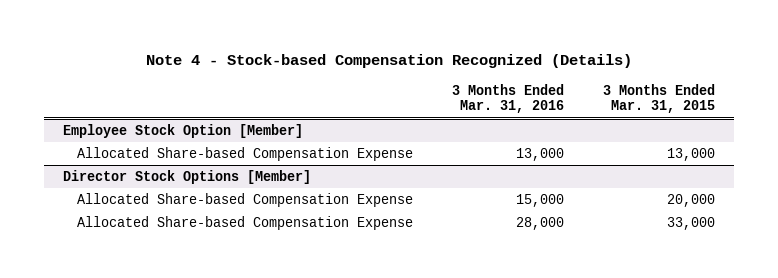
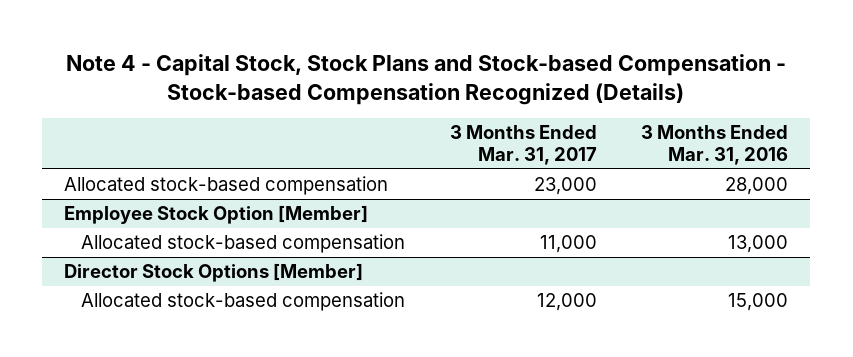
- Note 4 - Stock-based Compensation Recognized (Details)
+ Note 4 - Capital Stock, Stock Plans and Stock-based Compensation - Stock-based Compensation Recognized (Details)
- | 3 Months Ended Mar. 31, 2016 | 3 Months Ended Mar. 31, 2015
+ | 3 Months Ended Mar. 31, 2017 | 3 Months Ended Mar. 31, 2016
+ Allocated stock-based compensation | 23,000 | 28,000
@ Employee Stock Option [Member]
- Allocated Share-based Compensation Expense | 13,000 | 13,000
+ Allocated stock-based compensation | 11,000 | 13,000
@ Director Stock Options [Member]
- Allocated Share-based Compensation Expense | 15,000 | 20,000
- Allocated Share-based Compensation Expense | 28,000 | 33,000
+ Allocated stock-based compensation | 12,000 | 15,000

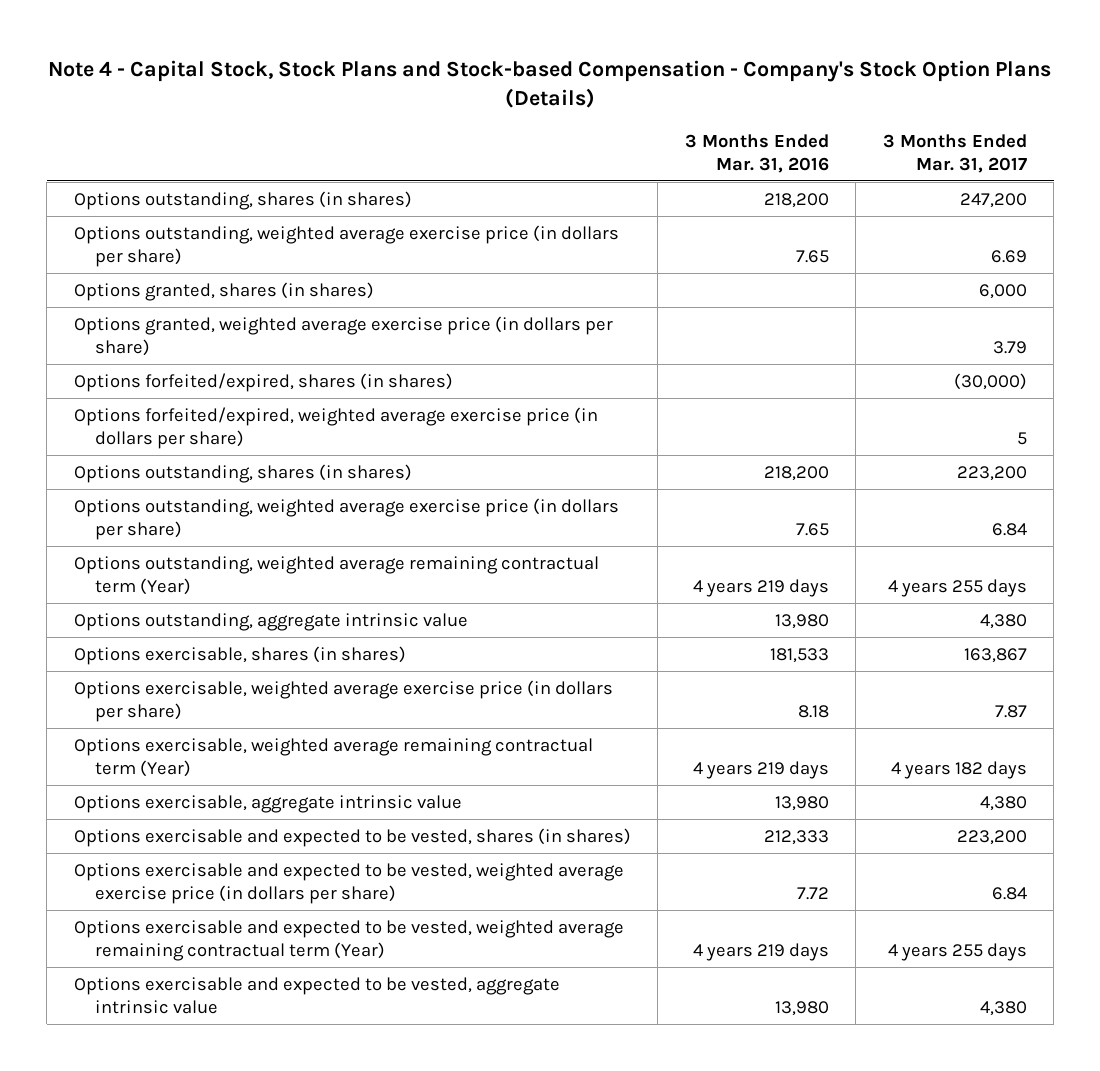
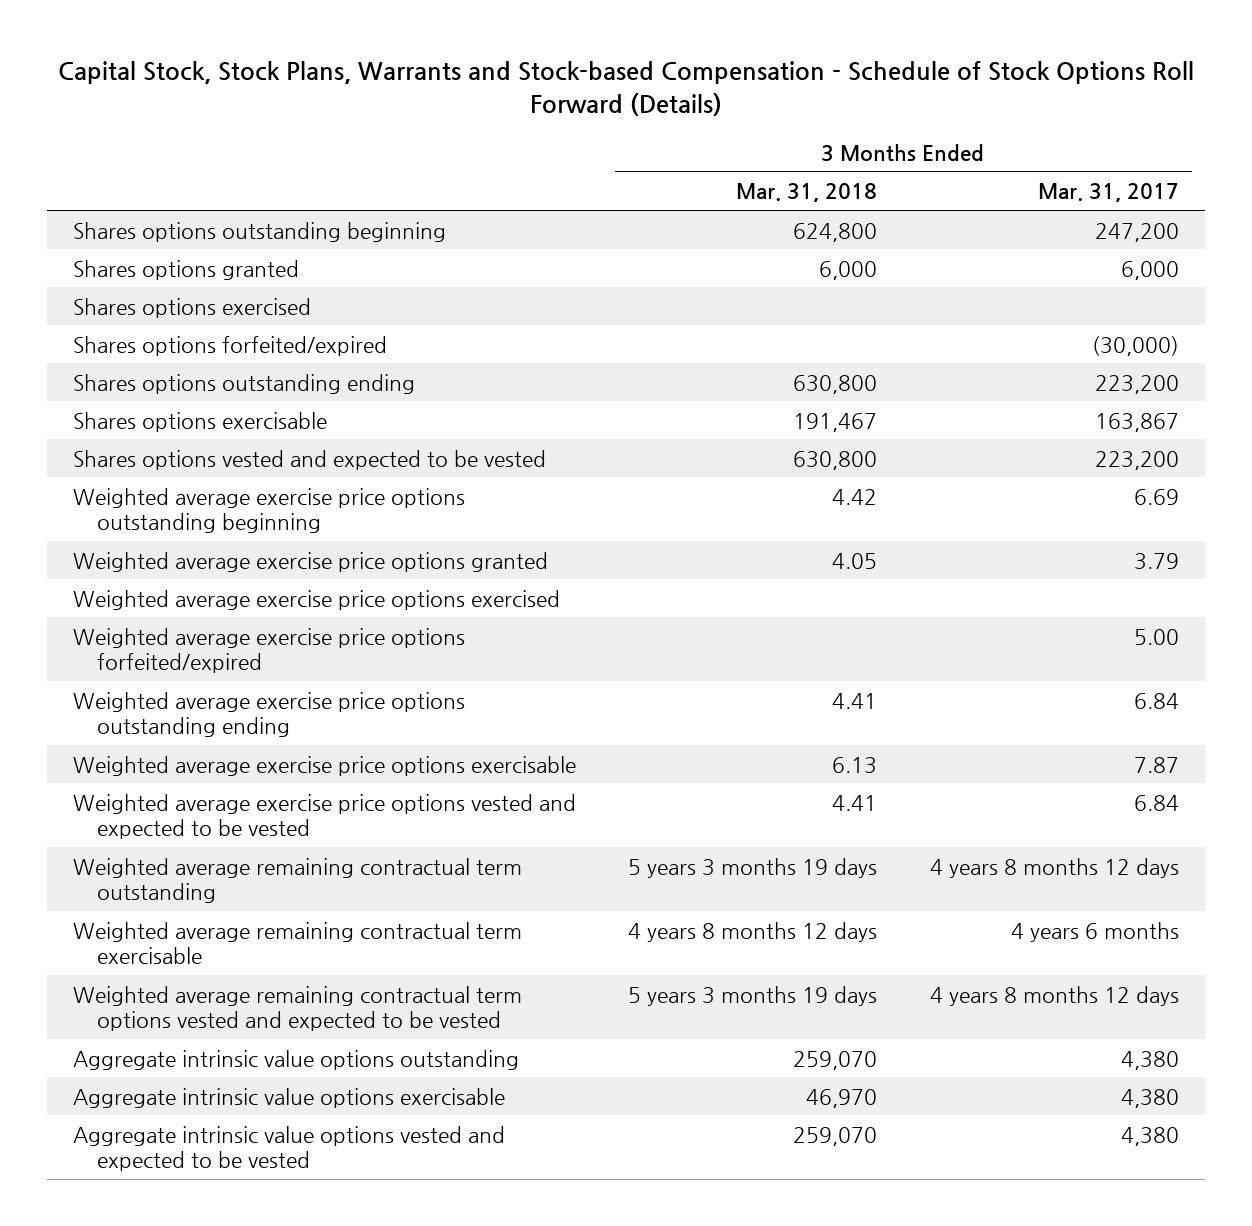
- Note 4 - Capital Stock, Stock Plans and Stock-based Compensation - Company's Stock Option Plans (Details)
+ Capital Stock, Stock Plans, Warrants and Stock-based Compensation - Schedule of Stock Options Roll Forward (Details)
- | 3 Months Ended Mar. 31, 2016 | 3 Months Ended Mar. 31, 2017
+ | 3 Months Ended Mar. 31, 2018 | 3 Months Ended Mar. 31, 2017
- Options outstanding, shares (in shares) | 218,200 | 247,200
- Options outstanding, weighted average exercise price (in dollars per share) | 7.65 | 6.69
- Options granted, shares (in shares) | | 6,000
- Options granted, weighted average exercise price (in dollars per share) | | 3.79
- Options forfeited/expired, shares (in shares) | | (30,000)
- Options forfeited/expired, weighted average exercise price (in dollars per share) | | 5
- Options outstanding, shares (in shares) | 218,200 | 223,200
- Options outstanding, weighted average exercise price (in dollars per share) | 7.65 | 6.84
- Options outstanding, weighted average remaining contractual term (Year) | 4 years 219 days | 4 years 255 days
- Options outstanding, aggregate intrinsic value | 13,980 | 4,380
- Options exercisable, shares (in shares) | 181,533 | 163,867
- Options exercisable, weighted average exercise price (in dollars per share) | 8.18 | 7.87
- Options exercisable, weighted average remaining contractual term (Year) | 4 years 219 days | 4 years 182 days
- Options exercisable, aggregate intrinsic value | 13,980 | 4,380
- Options exercisable and expected to be vested, shares (in shares) | 212,333 | 223,200
- Options exercisable and expected to be vested, weighted average exercise price (in dollars per share) | 7.72 | 6.84
- Options exercisable and expected to be vested, weighted average remaining contractual term (Year) | 4 years 219 days | 4 years 255 days
- Options exercisable and expected to be vested, aggregate intrinsic value | 13,980 | 4,380
+ Shares options outstanding beginning | 624,800 | 247,200
+ Shares options granted | 6,000 | 6,000
+ Shares options exercised
+ Shares options forfeited/expired | | (30,000)
+ Shares options outstanding ending | 630,800 | 223,200
+ Shares options exercisable | 191,467 | 163,867
+ Shares options vested and expected to be vested | 630,800 | 223,200
+ Weighted average exercise price options outstanding beginning | 4.42 | 6.69
+ Weighted average exercise price options granted | 4.05 | 3.79
+ Weighted average exercise price options exercised
+ Weighted average exercise price options forfeited/expired | | 5.00
+ Weighted average exercise price options outstanding ending | 4.41 | 6.84
+ Weighted average exercise price options exercisable | 6.13 | 7.87
+ Weighted average exercise price options vested and expected to be vested | 4.41 | 6.84
+ Weighted average remaining contractual term outstanding | 5 years 3 months 19 days | 4 years 8 months 12 days
+ Weighted average remaining contractual term exercisable | 4 years 8 months 12 days | 4 years 6 months
+ Weighted average remaining contractual term options vested and expected to be vested | 5 years 3 months 19 days | 4 years 8 months 12 days
+ Aggregate intrinsic value options outstanding | 259,070 | 4,380
+ Aggregate intrinsic value options exercisable | 46,970 | 4,380
+ Aggregate intrinsic value options vested and expected to be vested | 259,070 | 4,380

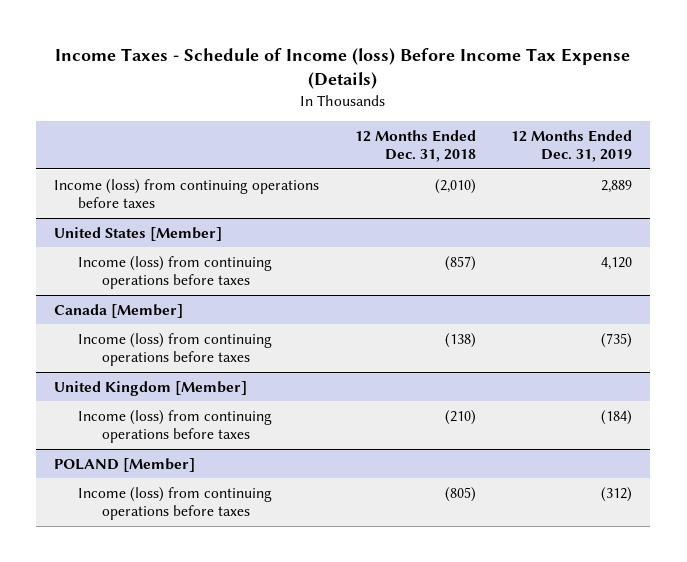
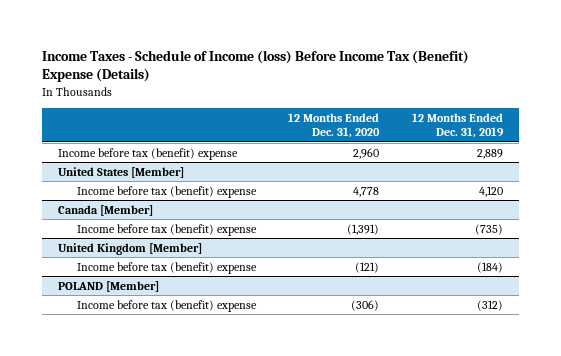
- Income Taxes - Schedule of Income (loss) Before Income Tax Expense (Details)
+ Income Taxes - Schedule of Income (loss) Before Income Tax (Benefit) Expense (Details)
- | 12 Months Ended Dec. 31, 2018 | 12 Months Ended Dec. 31, 2019
+ | 12 Months Ended Dec. 31, 2020 | 12 Months Ended Dec. 31, 2019
- Income (loss) from continuing operations before taxes | (2,010) | 2,889
+ Income before tax (benefit) expense | 2,960 | 2,889
@ United States [Member]
- Income (loss) from continuing operations before taxes | (857) | 4,120
+ Income before tax (benefit) expense | 4,778 | 4,120
@ Canada [Member]
- Income (loss) from continuing operations before taxes | (138) | (735)
+ Income before tax (benefit) expense | (1,391) | (735)
@ United Kingdom [Member]
- Income (loss) from continuing operations before taxes | (210) | (184)
+ Income before tax (benefit) expense | (121) | (184)
@ POLAND [Member]
- Income (loss) from continuing operations before taxes | (805) | (312)
+ Income before tax (benefit) expense | (306) | (312)

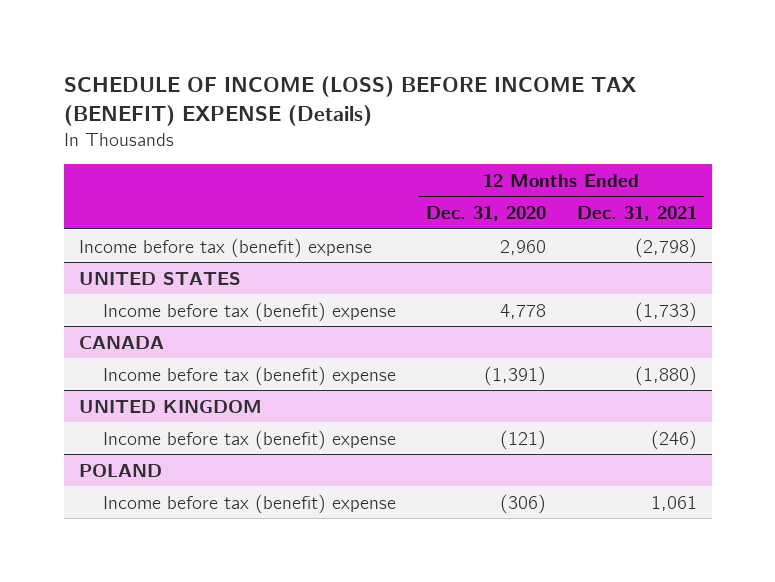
- Income Taxes - Schedule of Income (loss) Before Income Tax (Benefit) Expense (Details)
+ SCHEDULE OF INCOME (LOSS) BEFORE INCOME TAX (BENEFIT) EXPENSE (Details)
- | 12 Months Ended Dec. 31, 2020 | 12 Months Ended Dec. 31, 2019
+ | 12 Months Ended Dec. 31, 2020 | 12 Months Ended Dec. 31, 2021
- United States [Member]
+ UNITED STATES
- Canada [Member]
+ CANADA
- United Kingdom [Member]
+ UNITED KINGDOM
- POLAND [Member]
+ POLAND

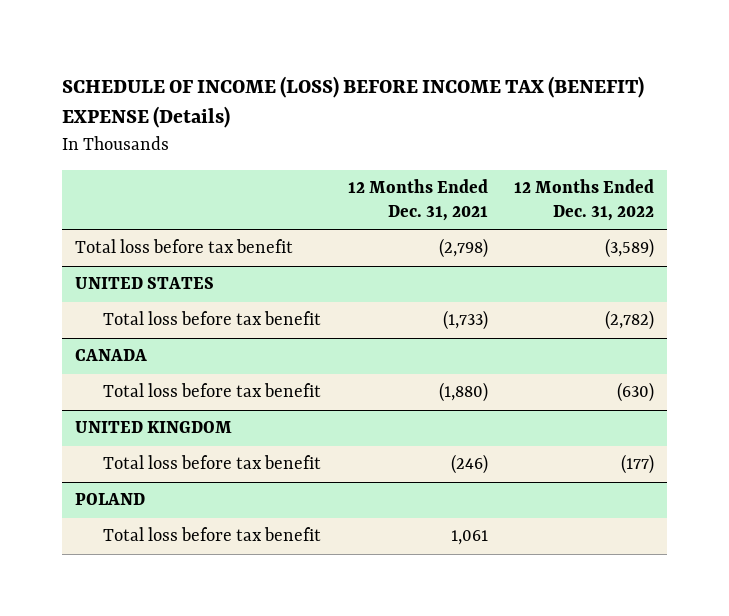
- | 12 Months Ended Dec. 31, 2020 | 12 Months Ended Dec. 31, 2021
+ | 12 Months Ended Dec. 31, 2021 | 12 Months Ended Dec. 31, 2022
- Income before tax (benefit) expense | 2,960 | (2,798)
+ Total loss before tax benefit | (2,798) | (3,589)
@ UNITED STATES
- Income before tax (benefit) expense | 4,778 | (1,733)
+ Total loss before tax benefit | (1,733) | (2,782)
@ CANADA
- Income before tax (benefit) expense | (1,391) | (1,880)
+ Total loss before tax benefit | (1,880) | (630)
@ UNITED KINGDOM
- Income before tax (benefit) expense | (121) | (246)
+ Total loss before tax benefit | (246) | (177)
@ POLAND
- Income before tax (benefit) expense | (306) | 1,061
+ Total loss before tax benefit | 1,061 |

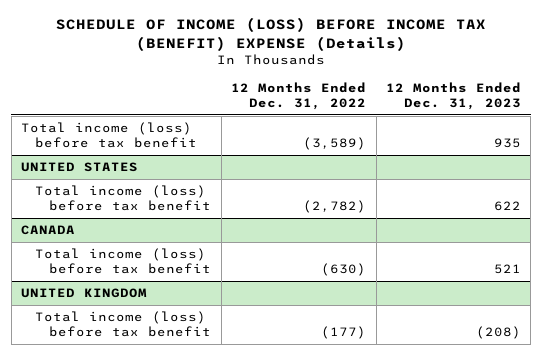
- | 12 Months Ended Dec. 31, 2021 | 12 Months Ended Dec. 31, 2022
+ | 12 Months Ended Dec. 31, 2022 | 12 Months Ended Dec. 31, 2023
- Total loss before tax benefit | (2,798) | (3,589)
+ Total income (loss) before tax benefit | (3,589) | 935
@ UNITED STATES
- Total loss before tax benefit | (1,733) | (2,782)
+ Total income (loss) before tax benefit | (2,782) | 622
@ CANADA
- Total loss before tax benefit | (1,880) | (630)
+ Total income (loss) before tax benefit | (630) | 521
@ UNITED KINGDOM
- Total loss before tax benefit | (246) | (177)
- POLAND
- Total loss before tax benefit | 1,061 |
@ UNITED KINGDOM
+ Total income (loss) before tax benefit | (177) | (208)

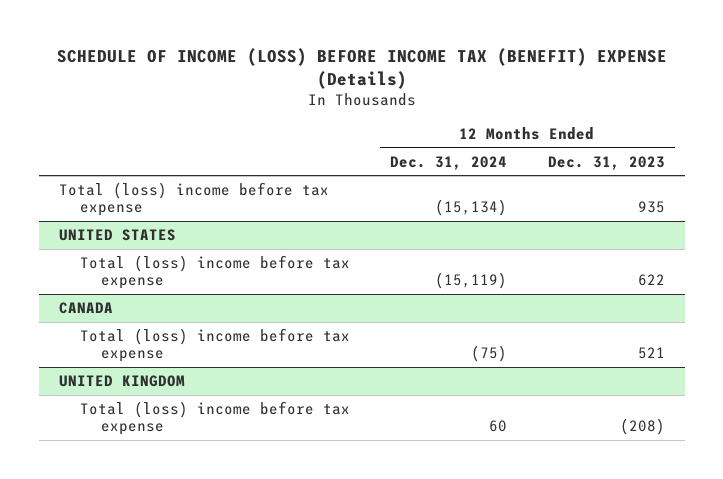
- | 12 Months Ended Dec. 31, 2022 | 12 Months Ended Dec. 31, 2023
+ | 12 Months Ended Dec. 31, 2024 | 12 Months Ended Dec. 31, 2023
- Total income (loss) before tax benefit | (3,589) | 935
+ Total (loss) income before tax expense | (15,134) | 935
@ UNITED STATES
- Total income (loss) before tax benefit | (2,782) | 622
+ Total (loss) income before tax expense | (15,119) | 622
@ CANADA
- Total income (loss) before tax benefit | (630) | 521
+ Total (loss) income before tax expense | (75) | 521
@ UNITED KINGDOM
- Total income (loss) before tax benefit | (177) | (208)
+ Total (loss) income before tax expense | 60 | (208)

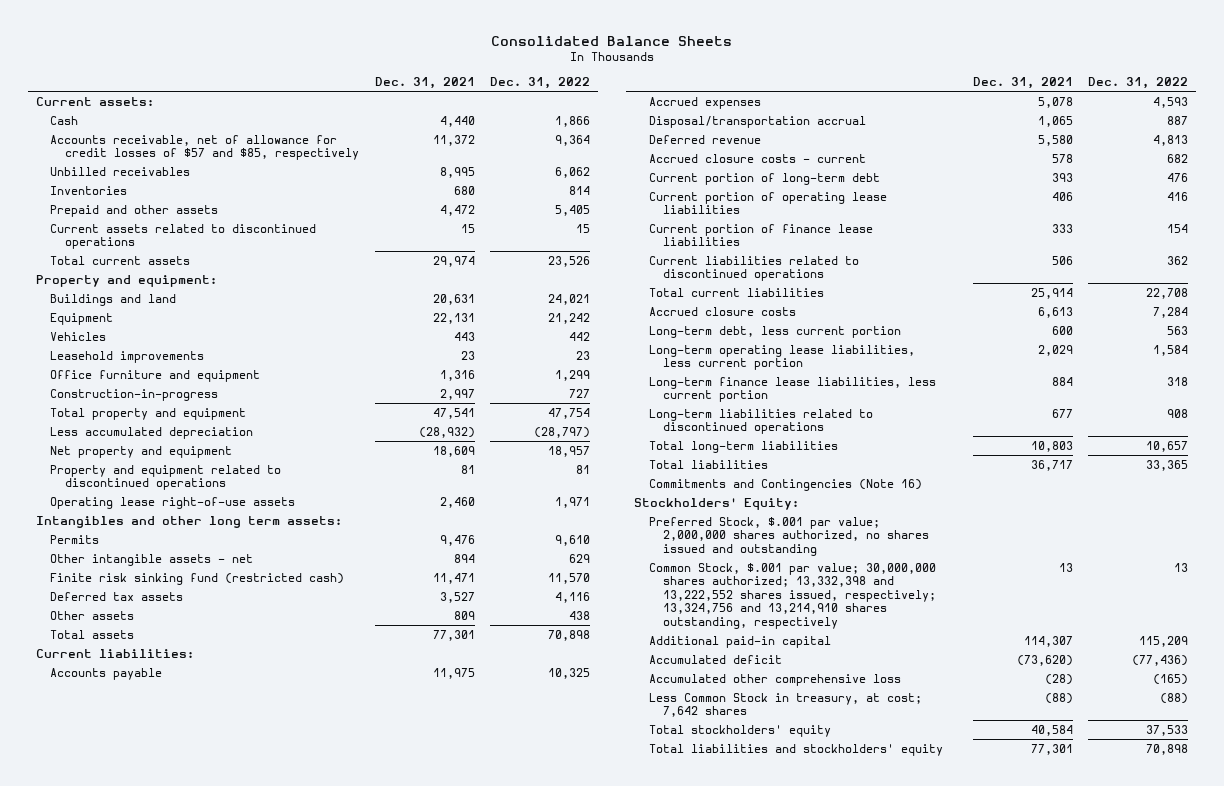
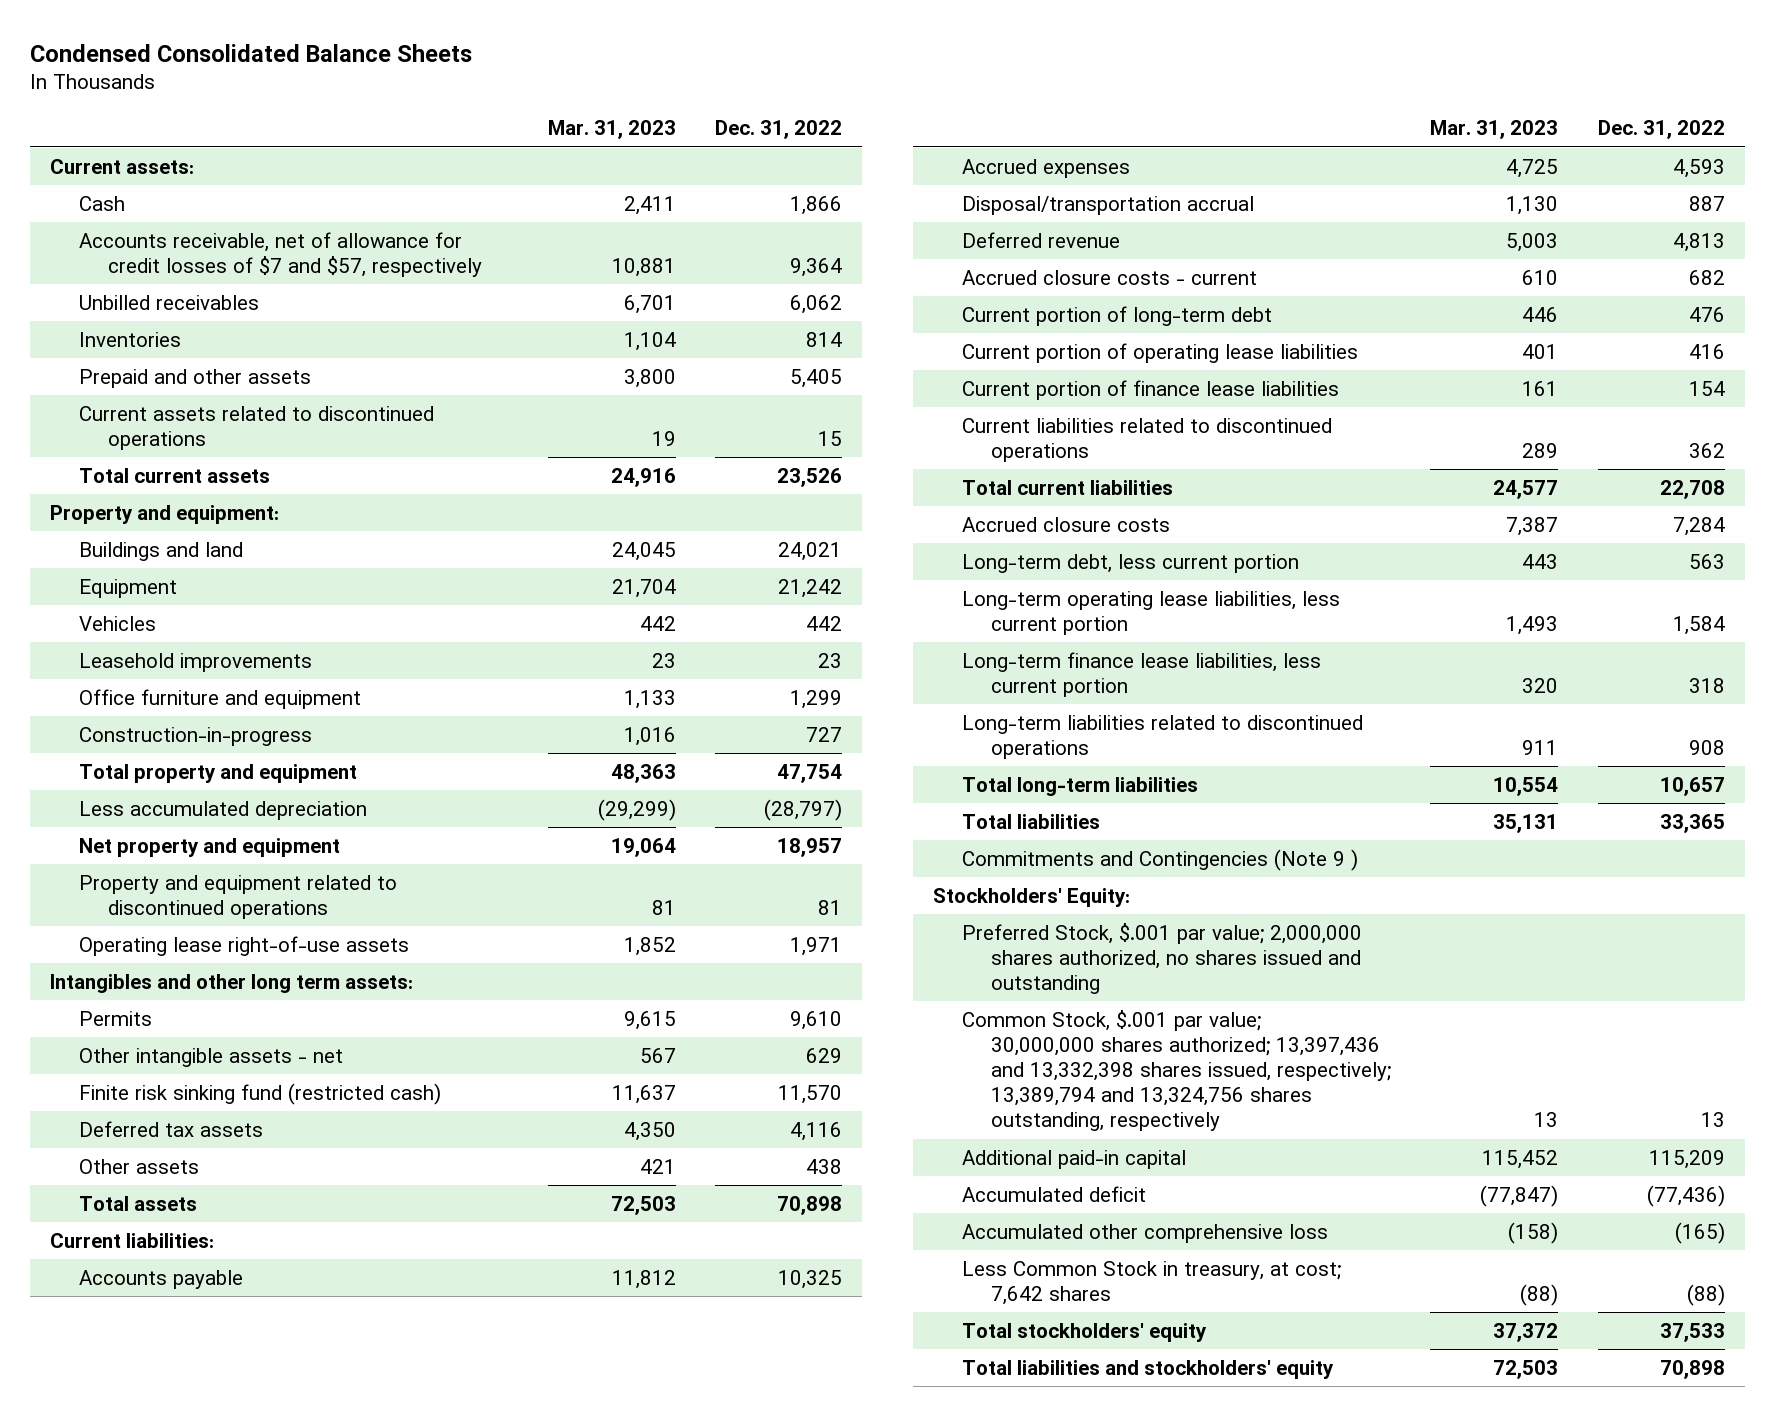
- Consolidated Balance Sheets
+ Condensed Consolidated Balance Sheets
- | Dec. 31, 2021 | Dec. 31, 2022
+ | Mar. 31, 2023 | Dec. 31, 2022
- Accounts receivable, net of allowance for credit losses of $57 and $85, respectively | 11,372 | 9,364
+ Accounts receivable, net of allowance for credit losses of $7 and $57, respectively | 10,881 | 9,364
- Commitments and Contingencies (Note 16)
+ Commitments and Contingencies (Note 9 )
- Common Stock, $.001 par value; 30,000,000 shares authorized; 13,332,398 and 13,222,552 shares issued, respectively; 13,324,756 and 13,214,910 shares outstanding, respectively | 13 | 13
+ Common Stock, $.001 par value; 30,000,000 shares authorized; 13,397,436 and 13,332,398 shares issued, respectively; 13,389,794 and 13,324,756 shares outstanding, respectively | 13 | 13

